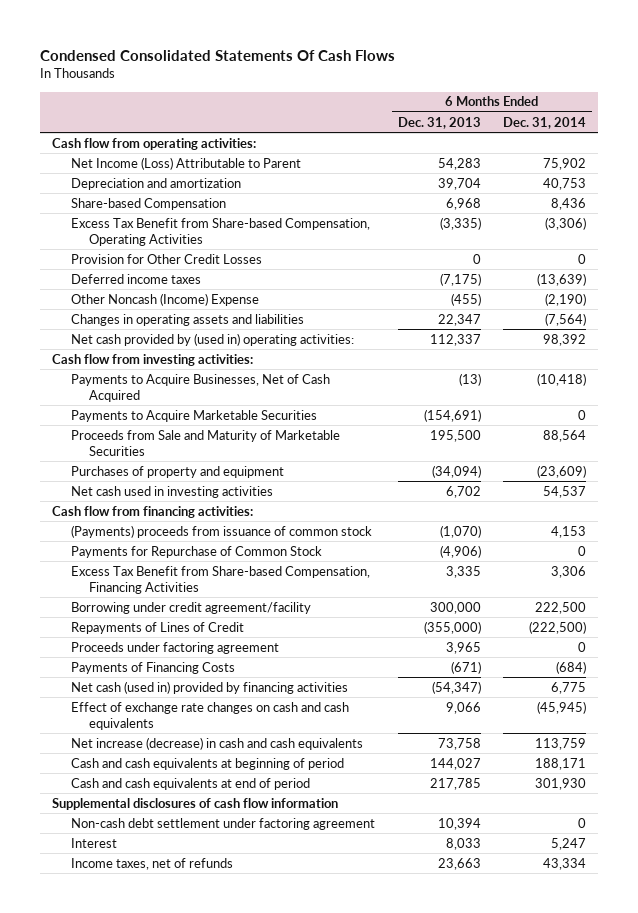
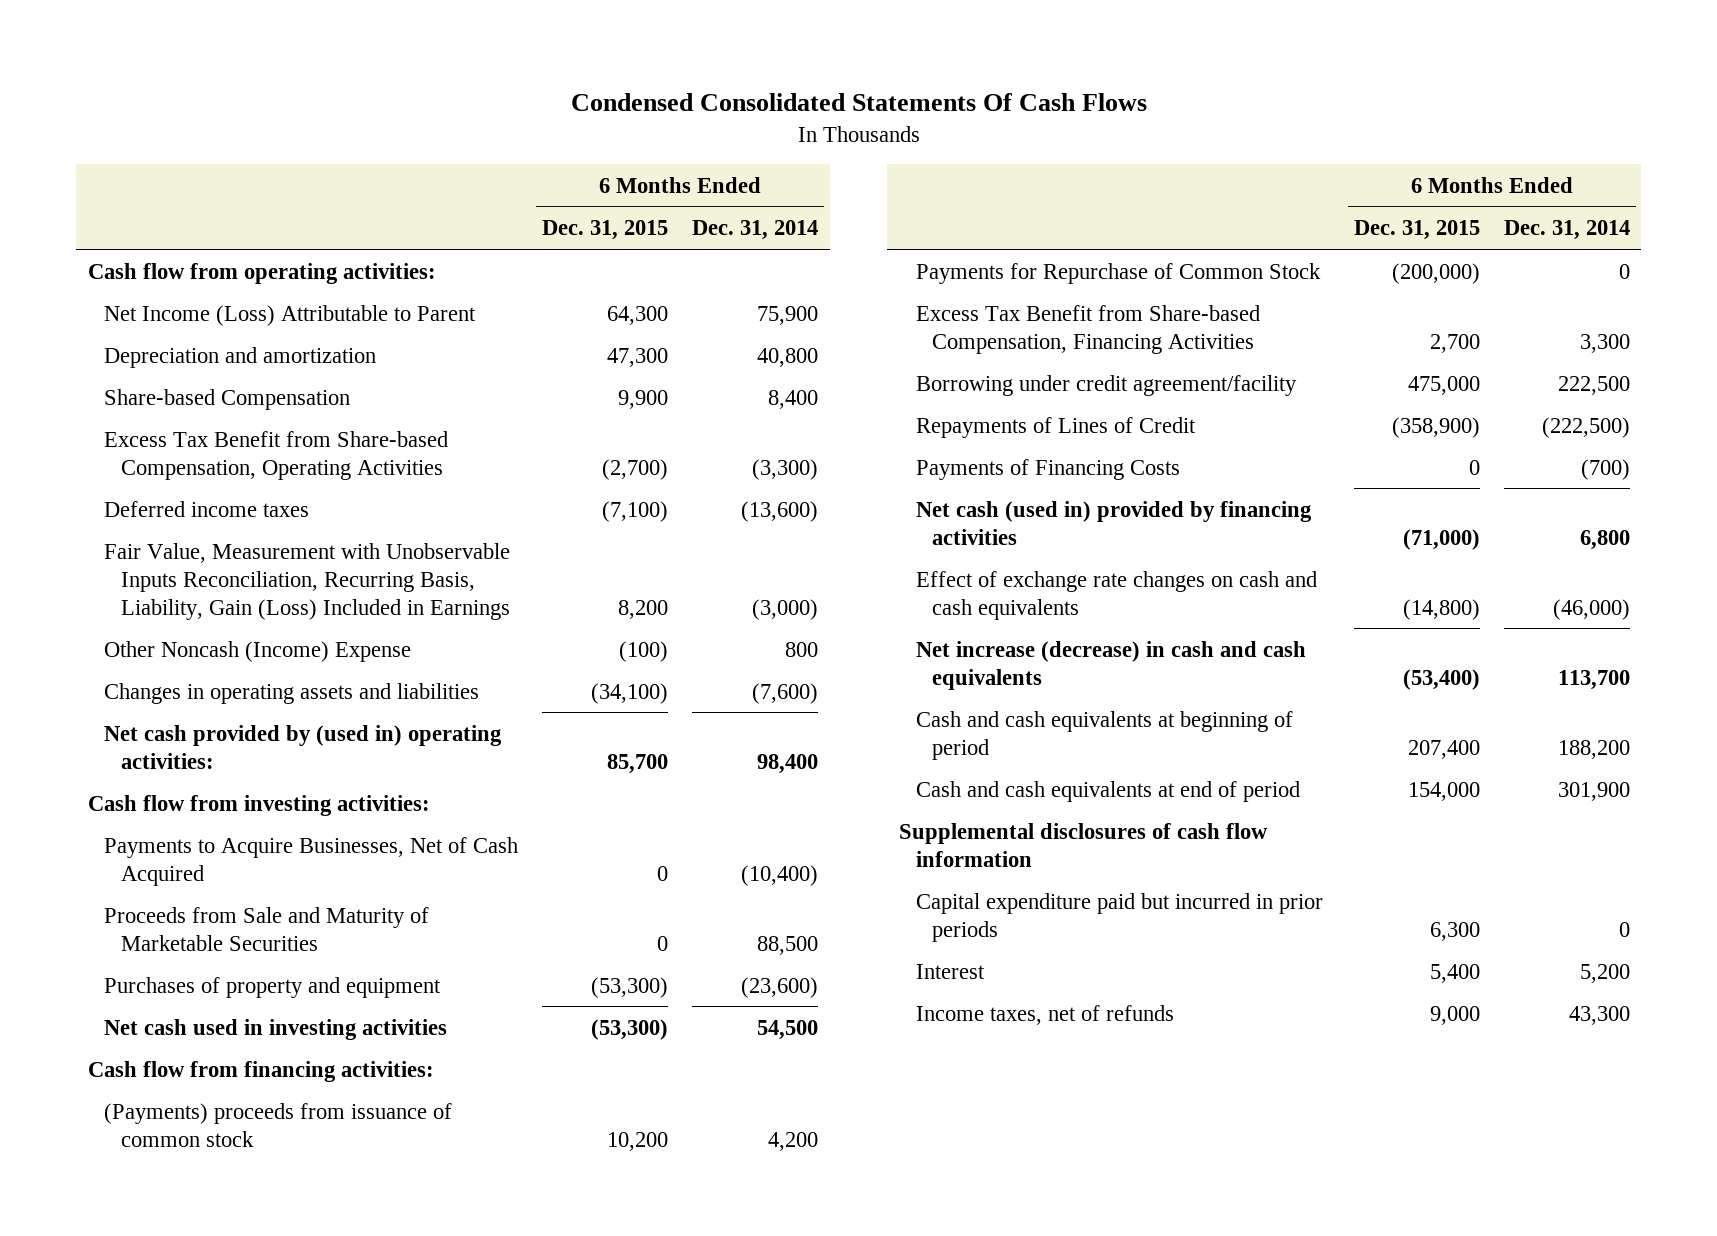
- | 6 Months Ended Dec. 31, 2013 | 6 Months Ended Dec. 31, 2014
+ | 6 Months Ended Dec. 31, 2015 | 6 Months Ended Dec. 31, 2014
- Net Income (Loss) Attributable to Parent | 54,283 | 75,902
- Depreciation and amortization | 39,704 | 40,753
- Share-based Compensation | 6,968 | 8,436
- Excess Tax Benefit from Share-based Compensation, Operating Activities | (3,335) | (3,306)
- Provision for Other Credit Losses | 0 | 0
- Deferred income taxes | (7,175) | (13,639)
- Other Noncash (Income) Expense | (455) | (2,190)
- Changes in operating assets and liabilities | 22,347 | (7,564)
- Net cash provided by (used in) operating activities: | 112,337 | 98,392
+ Net Income (Loss) Attributable to Parent | 64,300 | 75,900
+ Depreciation and amortization | 47,300 | 40,800
+ Share-based Compensation | 9,900 | 8,400
+ Excess Tax Benefit from Share-based Compensation, Operating Activities | (2,700) | (3,300)
+ Deferred income taxes | (7,100) | (13,600)
+ Fair Value, Measurement with Unobservable Inputs Reconciliation, Recurring Basis, Liability, Gain (Loss) Included in Earnings | 8,200 | (3,000)
+ Other Noncash (Income) Expense | (100) | 800
+ Changes in operating assets and liabilities | (34,100) | (7,600)
+ Net cash provided by (used in) operating activities: | 85,700 | 98,400
- Payments to Acquire Businesses, Net of Cash Acquired | (13) | (10,418)
- Payments to Acquire Marketable Securities | (154,691) | 0
- Proceeds from Sale and Maturity of Marketable Securities | 195,500 | 88,564
- Purchases of property and equipment | (34,094) | (23,609)
- Net cash used in investing activities | 6,702 | 54,537
+ Payments to Acquire Businesses, Net of Cash Acquired | 0 | (10,400)
+ Proceeds from Sale and Maturity of Marketable Securities | 0 | 88,500
+ Purchases of property and equipment | (53,300) | (23,600)
+ Net cash used in investing activities | (53,300) | 54,500
- (Payments) proceeds from issuance of common stock | (1,070) | 4,153
+ (Payments) proceeds from issuance of common stock | 10,200 | 4,200
- Excess Tax Benefit from Share-based Compensation, Financing Activities | 3,335 | 3,306
+ Excess Tax Benefit from Share-based Compensation, Financing Activities | 2,700 | 3,300
- Proceeds under factoring agreement | 3,965 | 0
- Payments of Financing Costs | (671) | (684)
- Net cash (used in) provided by financing activities | (54,347) | 6,775
- Effect of exchange rate changes on cash and cash equivalents | 9,066 | (45,945)
- Net increase (decrease) in cash and cash equivalents | 73,758 | 113,759
- Cash and cash equivalents at beginning of period | 144,027 | 188,171
- Cash and cash equivalents at end of period | 217,785 | 301,930
+ Payments of Financing Costs | 0 | (700)
+ Net cash (used in) provided by financing activities | (71,000) | 6,800
+ Effect of exchange rate changes on cash and cash equivalents | (14,800) | (46,000)
+ Net increase (decrease) in cash and cash equivalents | (53,400) | 113,700
+ Cash and cash equivalents at beginning of period | 207,400 | 188,200
+ Cash and cash equivalents at end of period | 154,000 | 301,900
- Non-cash debt settlement under factoring agreement | 10,394 | 0
- Interest | 8,033 | 5,247
- Income taxes, net of refunds | 23,663 | 43,334
+ Capital expenditure paid but incurred in prior periods | 6,300 | 0
+ Interest | 5,400 | 5,200
+ Income taxes, net of refunds | 9,000 | 43,300

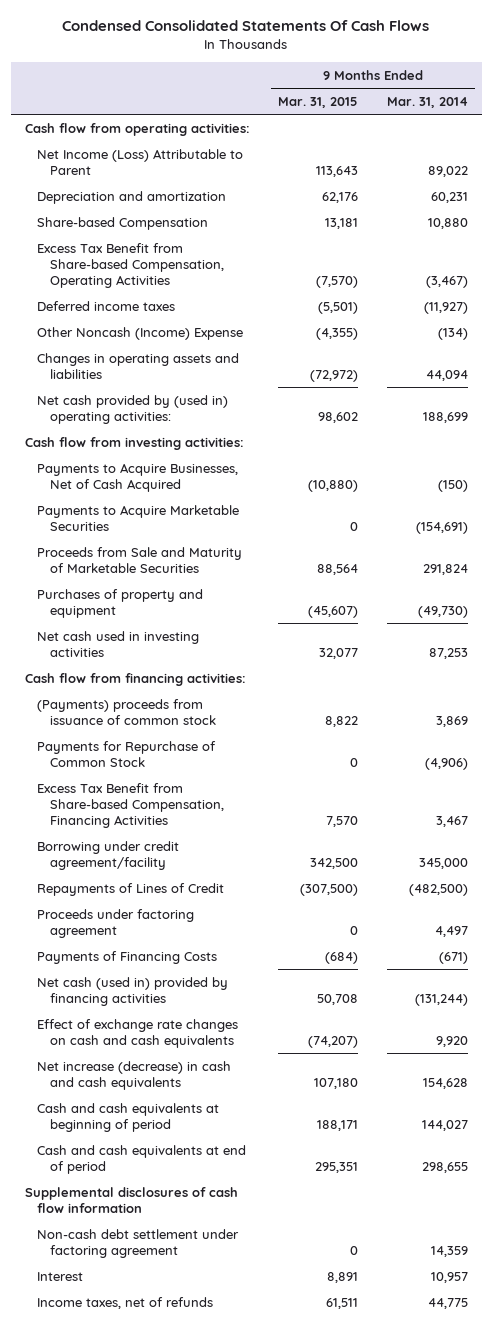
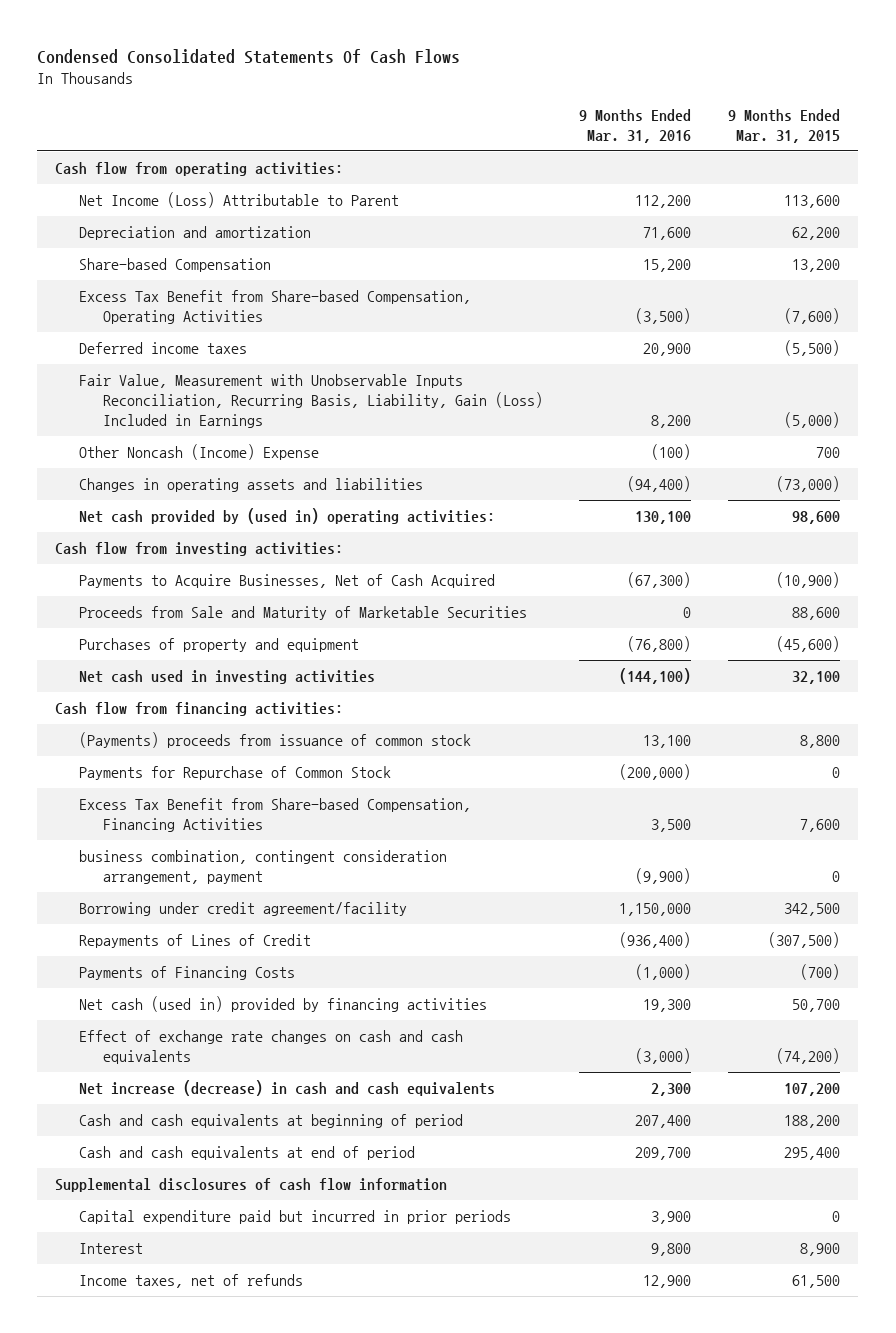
- | 9 Months Ended Mar. 31, 2015 | 9 Months Ended Mar. 31, 2014
+ | 9 Months Ended Mar. 31, 2016 | 9 Months Ended Mar. 31, 2015
- Net Income (Loss) Attributable to Parent | 113,643 | 89,022
- Depreciation and amortization | 62,176 | 60,231
- Share-based Compensation | 13,181 | 10,880
- Excess Tax Benefit from Share-based Compensation, Operating Activities | (7,570) | (3,467)
- Deferred income taxes | (5,501) | (11,927)
- Other Noncash (Income) Expense | (4,355) | (134)
- Changes in operating assets and liabilities | (72,972) | 44,094
- Net cash provided by (used in) operating activities: | 98,602 | 188,699
+ Net Income (Loss) Attributable to Parent | 112,200 | 113,600
+ Depreciation and amortization | 71,600 | 62,200
+ Share-based Compensation | 15,200 | 13,200
+ Excess Tax Benefit from Share-based Compensation, Operating Activities | (3,500) | (7,600)
+ Deferred income taxes | 20,900 | (5,500)
+ Fair Value, Measurement with Unobservable Inputs Reconciliation, Recurring Basis, Liability, Gain (Loss) Included in Earnings | 8,200 | (5,000)
+ Other Noncash (Income) Expense | (100) | 700
+ Changes in operating assets and liabilities | (94,400) | (73,000)
+ Net cash provided by (used in) operating activities: | 130,100 | 98,600
- Payments to Acquire Businesses, Net of Cash Acquired | (10,880) | (150)
- Payments to Acquire Marketable Securities | 0 | (154,691)
- Proceeds from Sale and Maturity of Marketable Securities | 88,564 | 291,824
- Purchases of property and equipment | (45,607) | (49,730)
- Net cash used in investing activities | 32,077 | 87,253
+ Payments to Acquire Businesses, Net of Cash Acquired | (67,300) | (10,900)
+ Proceeds from Sale and Maturity of Marketable Securities | 0 | 88,600
+ Purchases of property and equipment | (76,800) | (45,600)
+ Net cash used in investing activities | (144,100) | 32,100
- (Payments) proceeds from issuance of common stock | 8,822 | 3,869
+ (Payments) proceeds from issuance of common stock | 13,100 | 8,800
- Excess Tax Benefit from Share-based Compensation, Financing Activities | 7,570 | 3,467
+ Excess Tax Benefit from Share-based Compensation, Financing Activities | 3,500 | 7,600
+ business combination, contingent consideration arrangement, payment | (9,900) | 0
- Proceeds under factoring agreement | 0 | 4,497
- Payments of Financing Costs | (684) | (671)
- Net cash (used in) provided by financing activities | 50,708 | (131,244)
- Effect of exchange rate changes on cash and cash equivalents | (74,207) | 9,920
- Net increase (decrease) in cash and cash equivalents | 107,180 | 154,628
- Cash and cash equivalents at beginning of period | 188,171 | 144,027
- Cash and cash equivalents at end of period | 295,351 | 298,655
+ Payments of Financing Costs | (1,000) | (700)
+ Net cash (used in) provided by financing activities | 19,300 | 50,700
+ Effect of exchange rate changes on cash and cash equivalents | (3,000) | (74,200)
+ Net increase (decrease) in cash and cash equivalents | 2,300 | 107,200
+ Cash and cash equivalents at beginning of period | 207,400 | 188,200
+ Cash and cash equivalents at end of period | 209,700 | 295,400
- Non-cash debt settlement under factoring agreement | 0 | 14,359
- Interest | 8,891 | 10,957
- Income taxes, net of refunds | 61,511 | 44,775
+ Capital expenditure paid but incurred in prior periods | 3,900 | 0
+ Interest | 9,800 | 8,900
+ Income taxes, net of refunds | 12,900 | 61,500

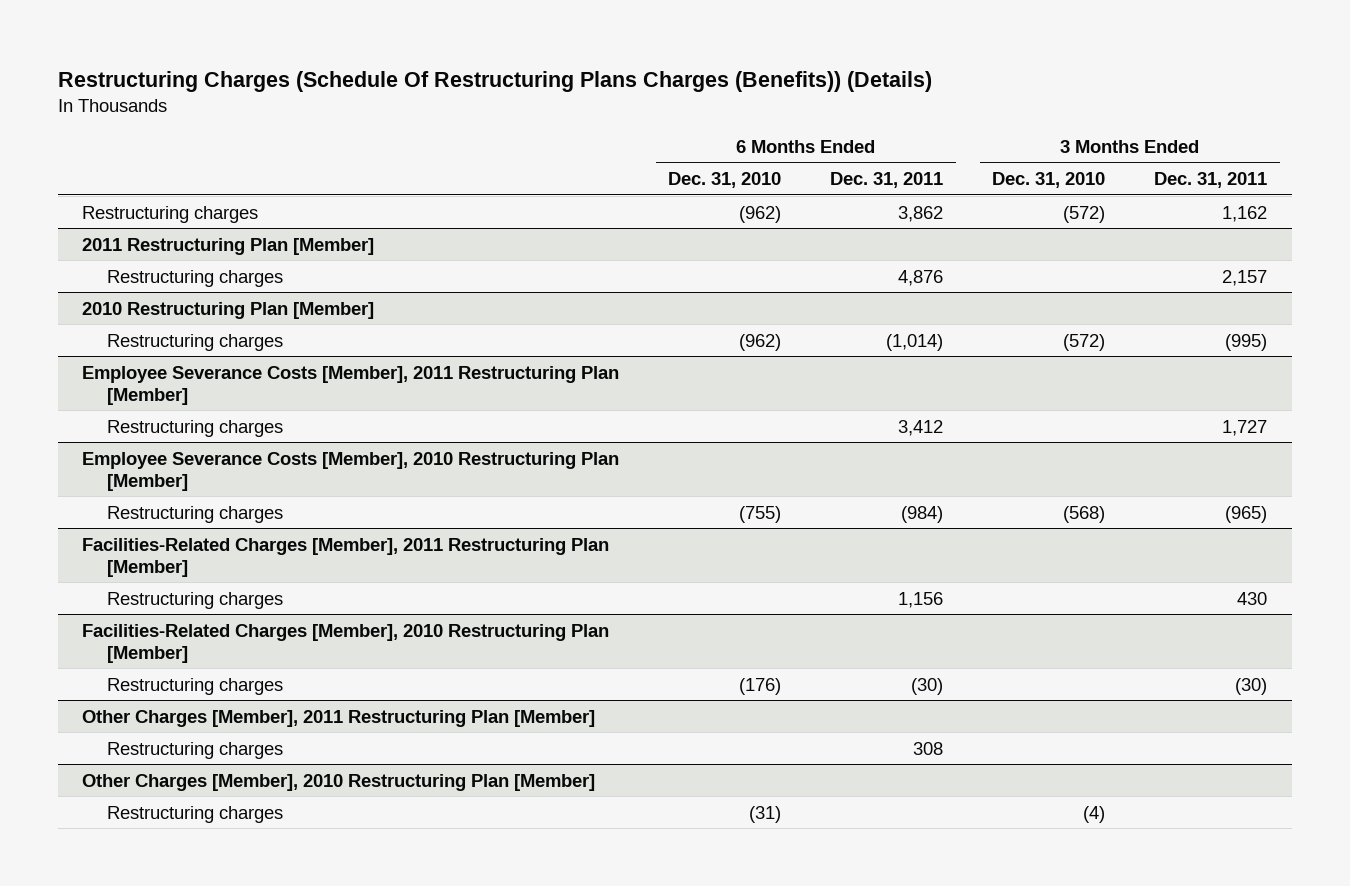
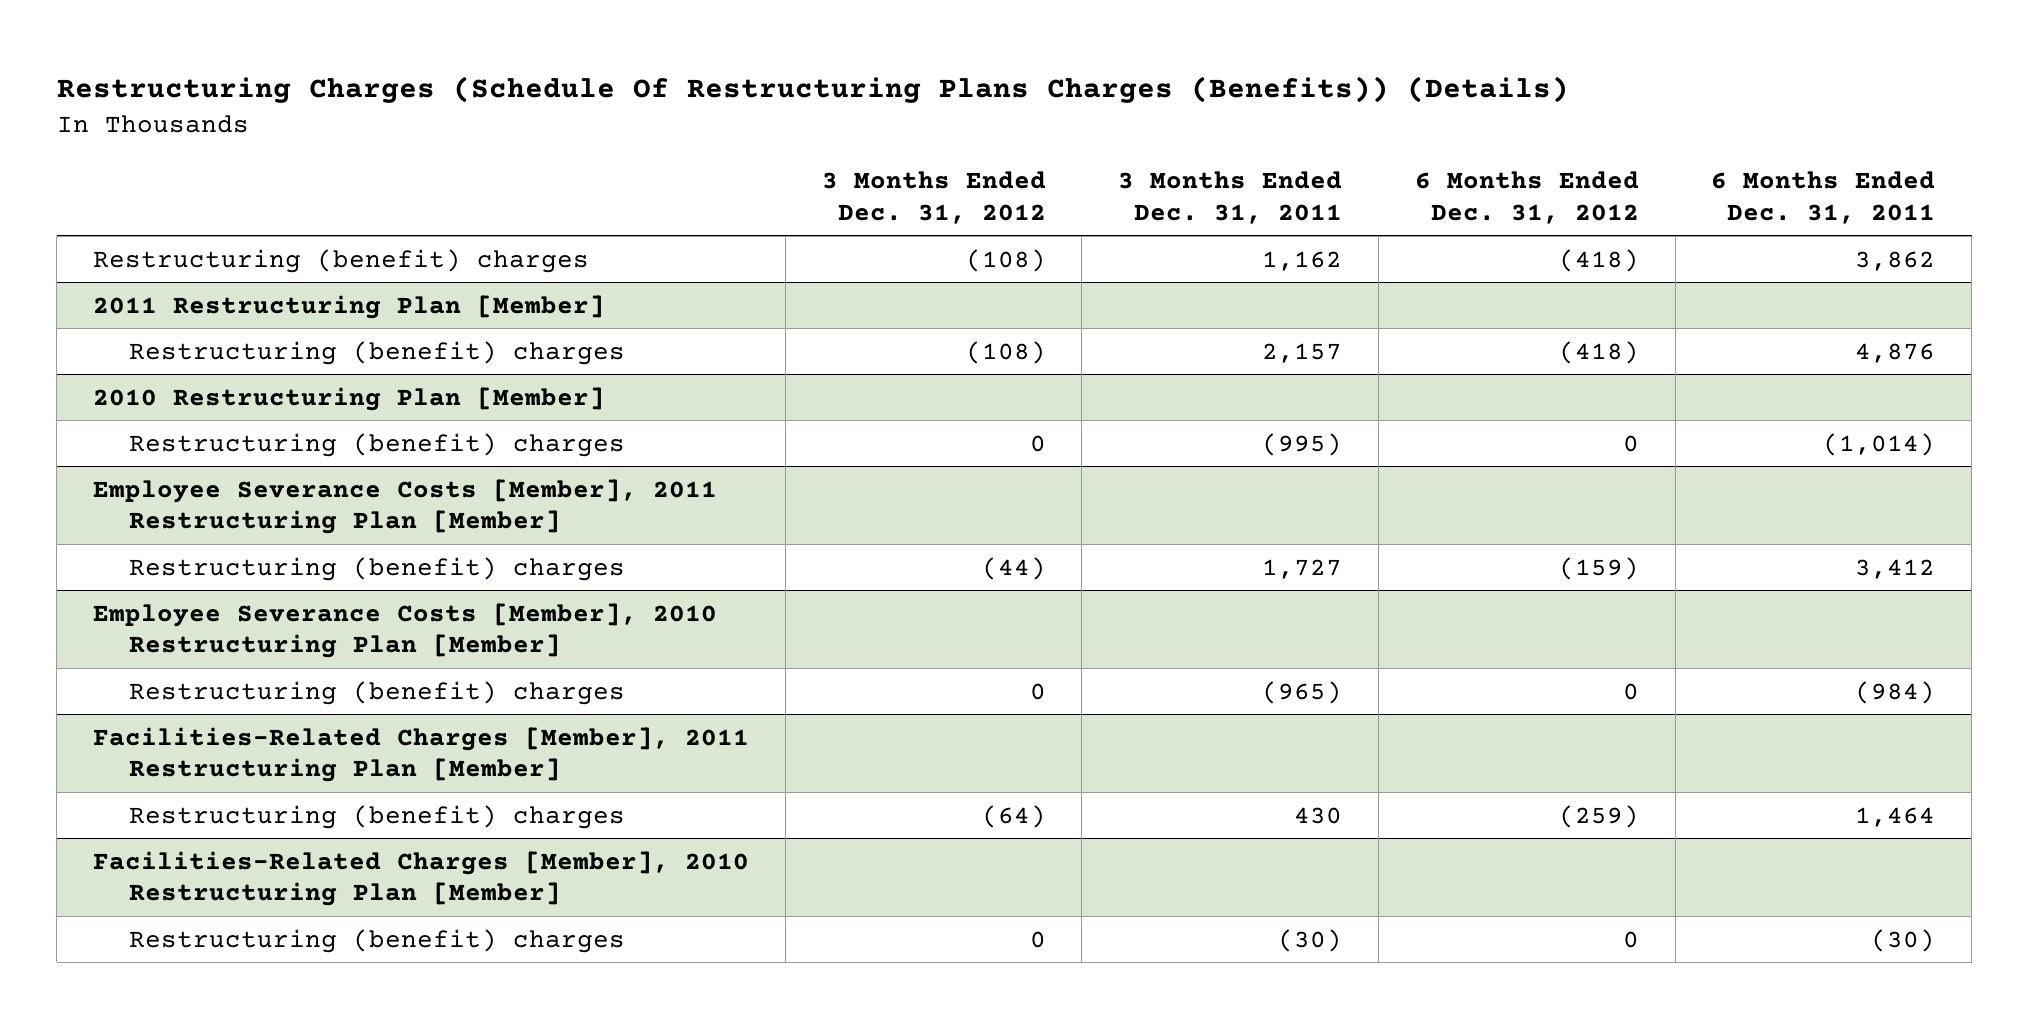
- | 6 Months Ended Dec. 31, 2010 | 6 Months Ended Dec. 31, 2011 | 3 Months Ended Dec. 31, 2010 | 3 Months Ended Dec. 31, 2011
+ | 3 Months Ended Dec. 31, 2012 | 3 Months Ended Dec. 31, 2011 | 6 Months Ended Dec. 31, 2012 | 6 Months Ended Dec. 31, 2011
- Restructuring charges | (962) | 3,862 | (572) | 1,162
+ Restructuring (benefit) charges | (108) | 1,162 | (418) | 3,862
@ 2011 Restructuring Plan [Member]
- Restructuring charges | | 4,876 | | 2,157
+ Restructuring (benefit) charges | (108) | 2,157 | (418) | 4,876
@ 2010 Restructuring Plan [Member]
- Restructuring charges | (962) | (1,014) | (572) | (995)
+ Restructuring (benefit) charges | 0 | (995) | 0 | (1,014)
@ Employee Severance Costs [Member], 2011 Restructuring Plan [Member]
- Restructuring charges | | 3,412 | | 1,727
+ Restructuring (benefit) charges | (44) | 1,727 | (159) | 3,412
@ Employee Severance Costs [Member], 2010 Restructuring Plan [Member]
- Restructuring charges | (755) | (984) | (568) | (965)
+ Restructuring (benefit) charges | 0 | (965) | 0 | (984)
@ Facilities-Related Charges [Member], 2011 Restructuring Plan [Member]
- Restructuring charges | | 1,156 | | 430
+ Restructuring (benefit) charges | (64) | 430 | (259) | 1,464
@ Facilities-Related Charges [Member], 2010 Restructuring Plan [Member]
- Restructuring charges | (176) | (30) | | (30)
- Other Charges [Member], 2011 Restructuring Plan [Member]
- Restructuring charges | | 308 | |
- Other Charges [Member], 2010 Restructuring Plan [Member]
- Restructuring charges | (31) | | (4) |
@ Facilities-Related Charges [Member], 2010 Restructuring Plan [Member]
+ Restructuring (benefit) charges | 0 | (30) | 0 | (30)

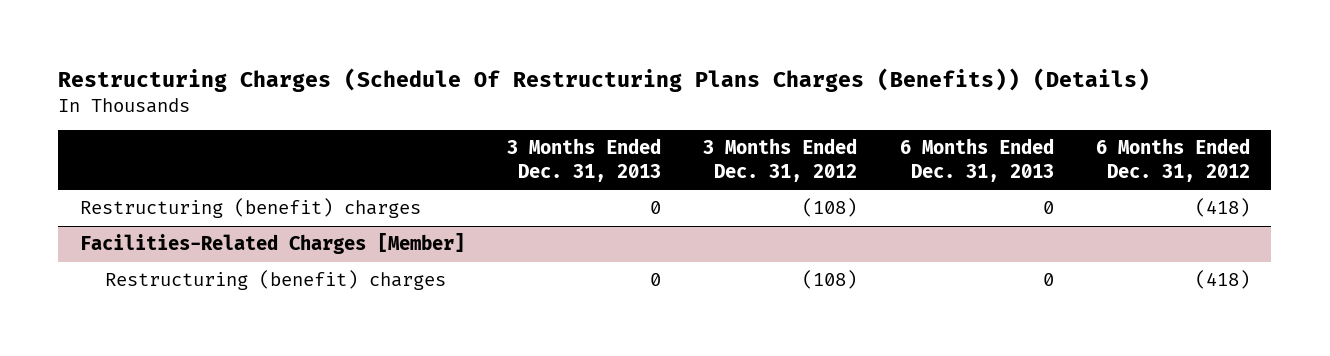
- | 3 Months Ended Dec. 31, 2012 | 3 Months Ended Dec. 31, 2011 | 6 Months Ended Dec. 31, 2012 | 6 Months Ended Dec. 31, 2011
+ | 3 Months Ended Dec. 31, 2013 | 3 Months Ended Dec. 31, 2012 | 6 Months Ended Dec. 31, 2013 | 6 Months Ended Dec. 31, 2012
- 2011 Restructuring Plan [Member]
+ Facilities-Related Charges [Member]
- 2010 Restructuring Plan [Member]
- Restructuring (benefit) charges | 0 | (995) | 0 | (1,014)
- Employee Severance Costs [Member], 2011 Restructuring Plan [Member]
- Restructuring (benefit) charges | (44) | 1,727 | (159) | 3,412
- Employee Severance Costs [Member], 2010 Restructuring Plan [Member]
- Restructuring (benefit) charges | 0 | (965) | 0 | (984)
- Facilities-Related Charges [Member], 2011 Restructuring Plan [Member]
- Restructuring (benefit) charges | (64) | 430 | (259) | 1,464
- Facilities-Related Charges [Member], 2010 Restructuring Plan [Member]
- Restructuring (benefit) charges | 0 | (30) | 0 | (30)

